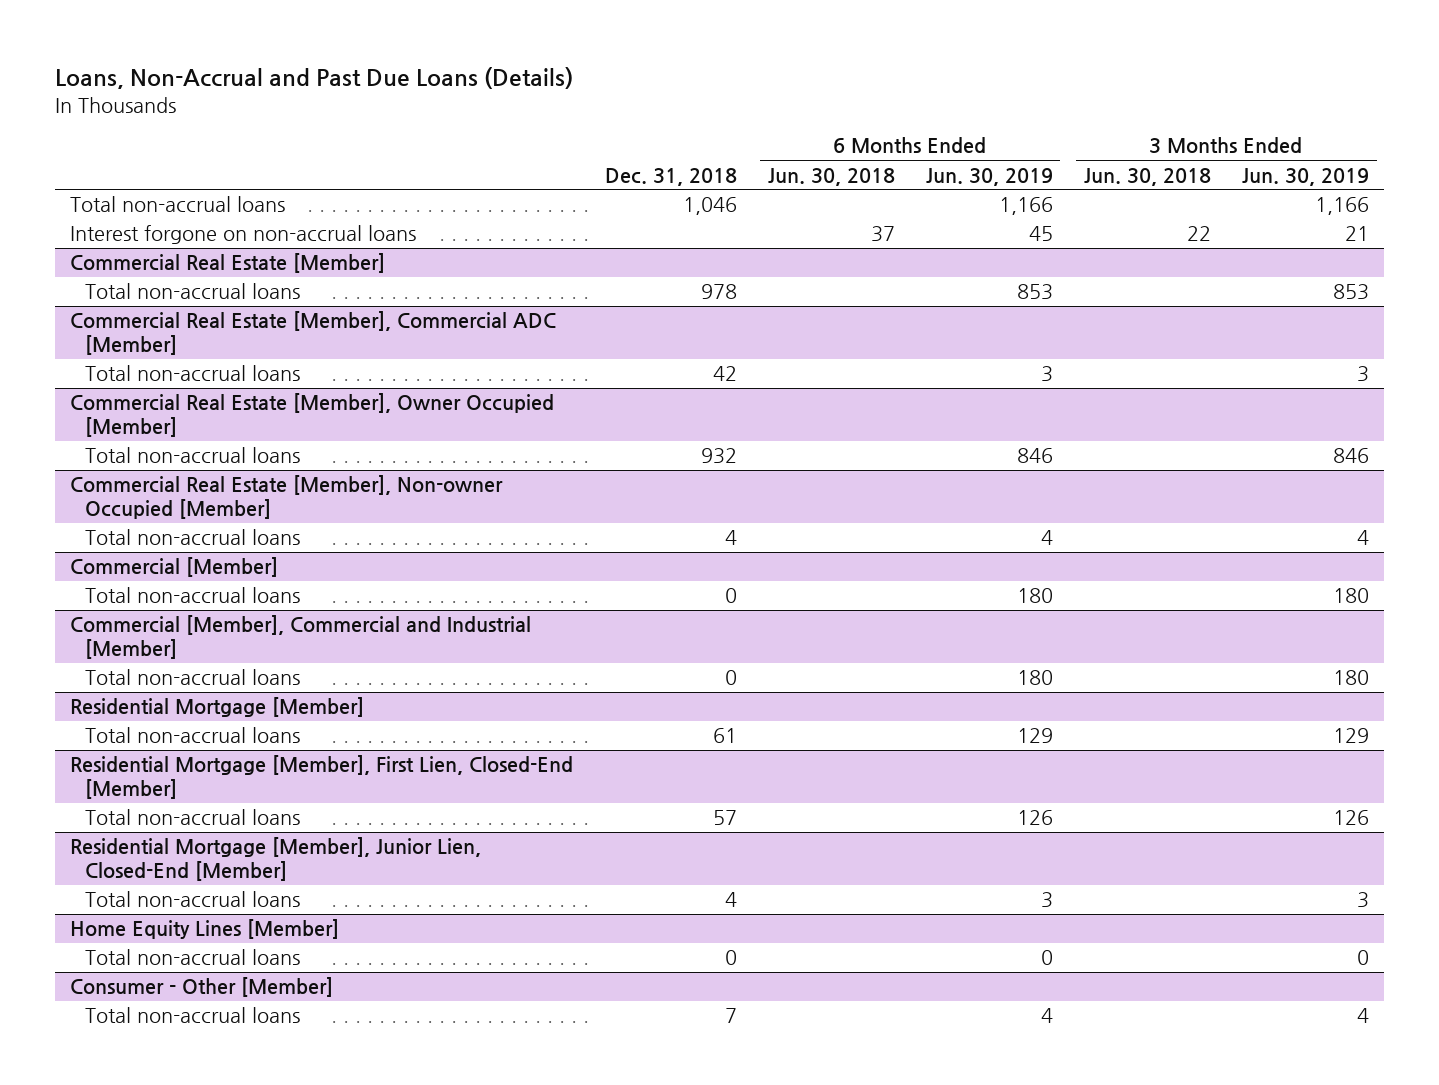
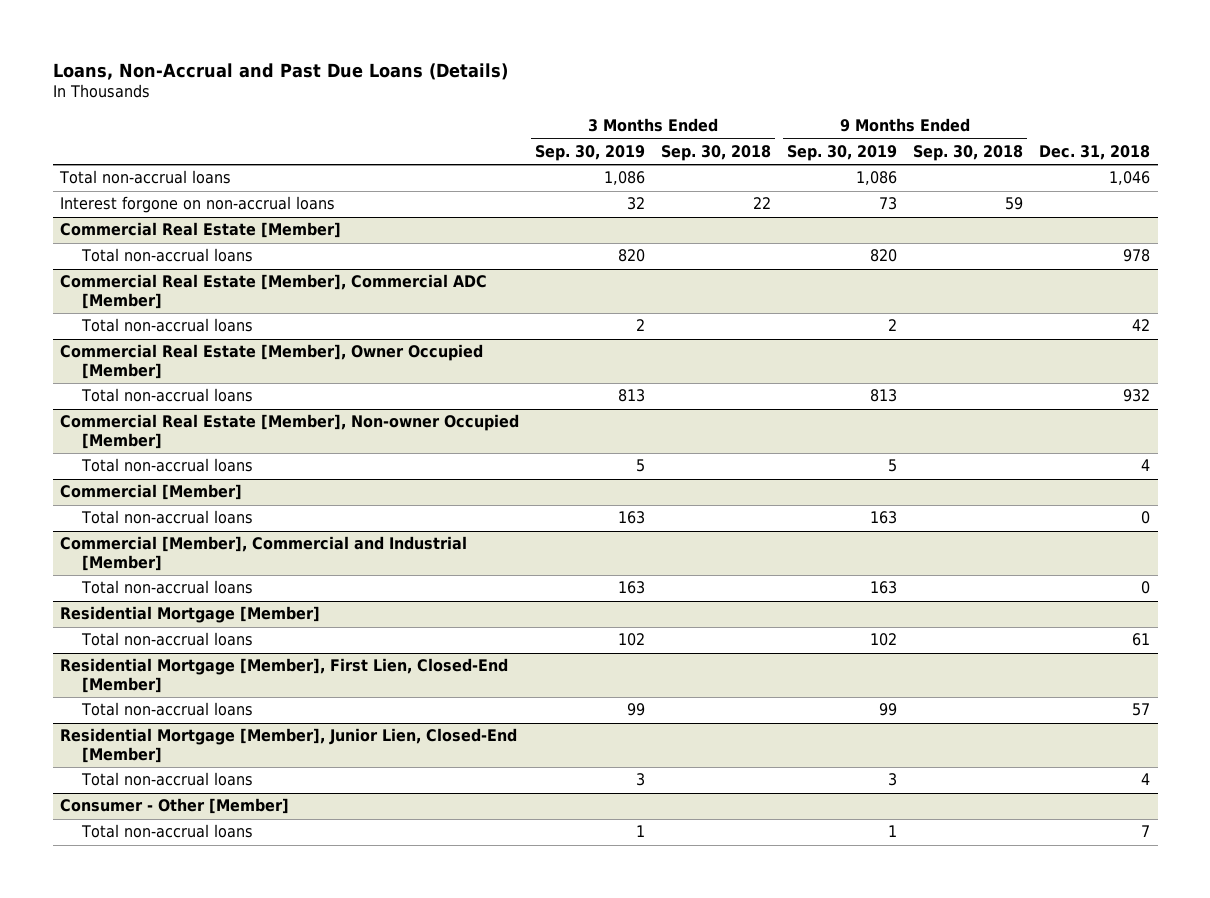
- | Dec. 31, 2018 | 6 Months Ended Jun. 30, 2018 | 6 Months Ended Jun. 30, 2019 | 3 Months Ended Jun. 30, 2018 | 3 Months Ended Jun. 30, 2019
+ | 3 Months Ended Sep. 30, 2019 | 3 Months Ended Sep. 30, 2018 | 9 Months Ended Sep. 30, 2019 | 9 Months Ended Sep. 30, 2018 | Dec. 31, 2018
- Home Equity Lines [Member]
- Total non-accrual loans | 0 | | 0 | | 0

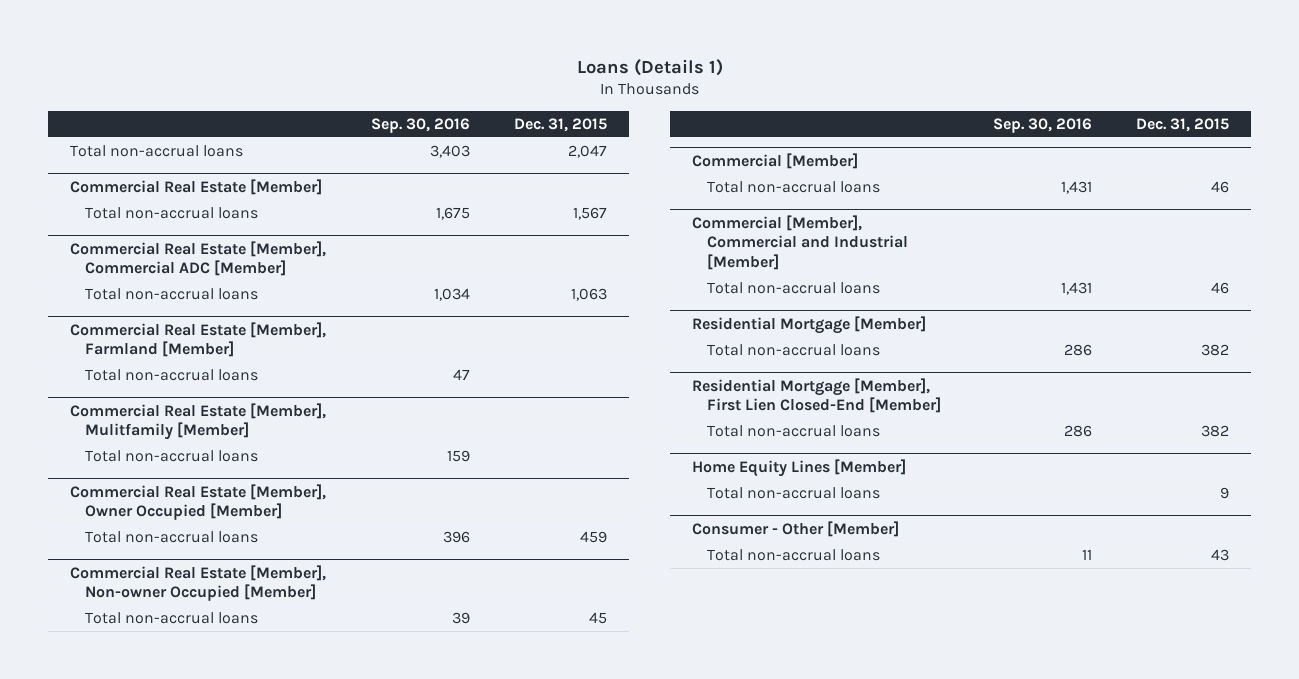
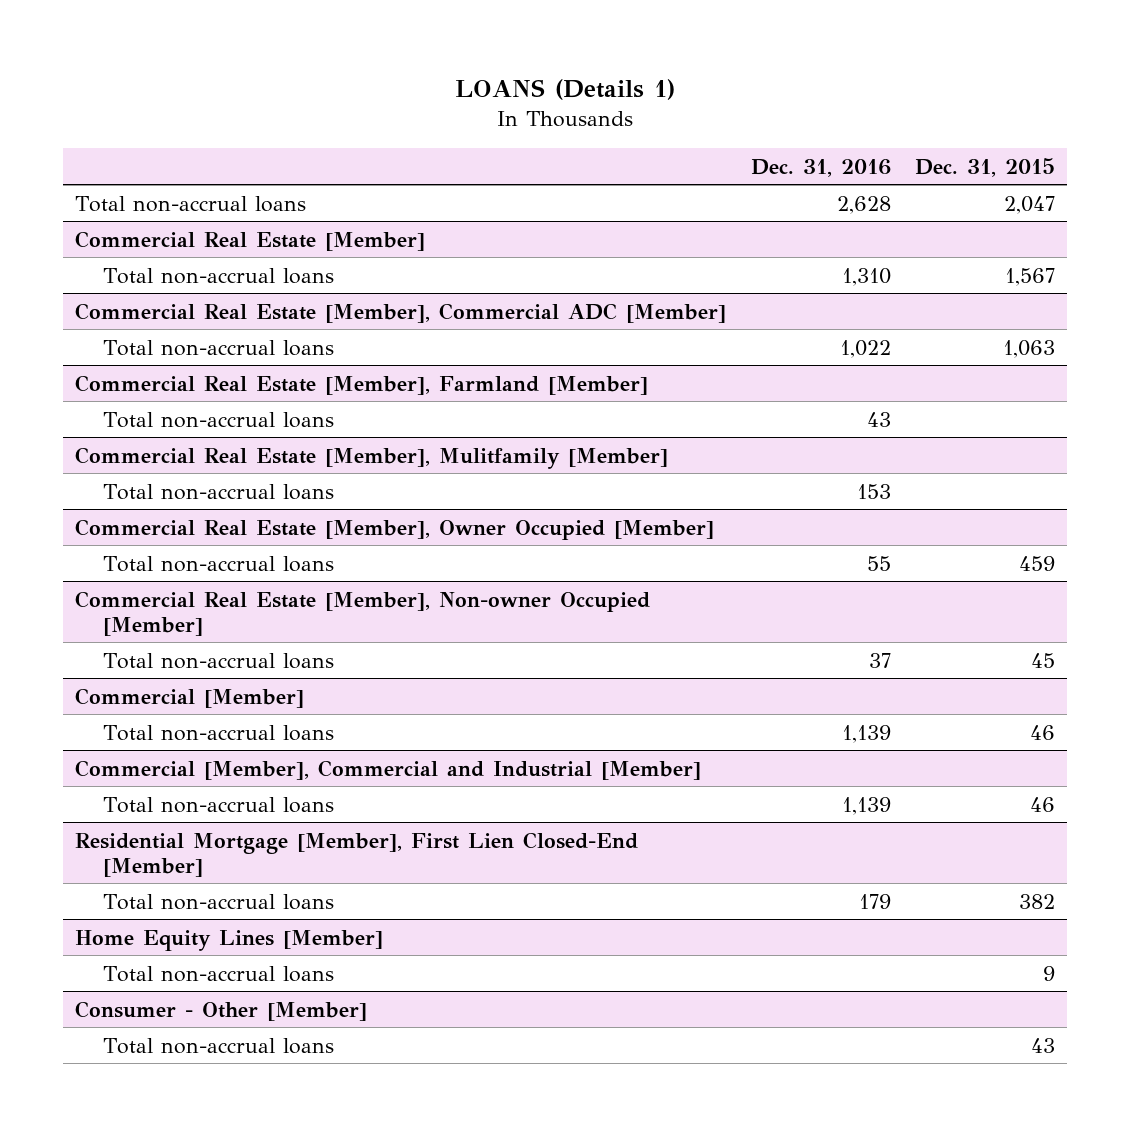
- Loans (Details 1)
+ LOANS (Details 1)
- | Sep. 30, 2016 | Dec. 31, 2015
+ | Dec. 31, 2016 | Dec. 31, 2015
- Residential Mortgage [Member]
- Total non-accrual loans | 286 | 382

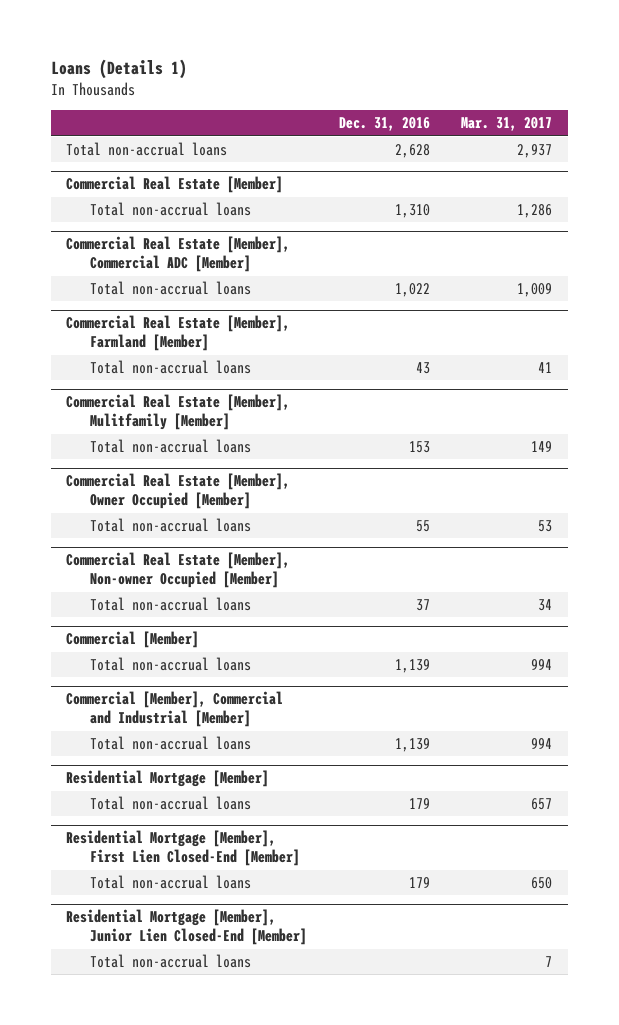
- LOANS (Details 1)
+ Loans (Details 1)
- | Dec. 31, 2016 | Dec. 31, 2015
+ | Dec. 31, 2016 | Mar. 31, 2017
+ Residential Mortgage [Member]
+ Total non-accrual loans | 179 | 657
- Home Equity Lines [Member]
- Total non-accrual loans | | 9
- Consumer - Other [Member]
+ Residential Mortgage [Member], Junior Lien Closed-End [Member]

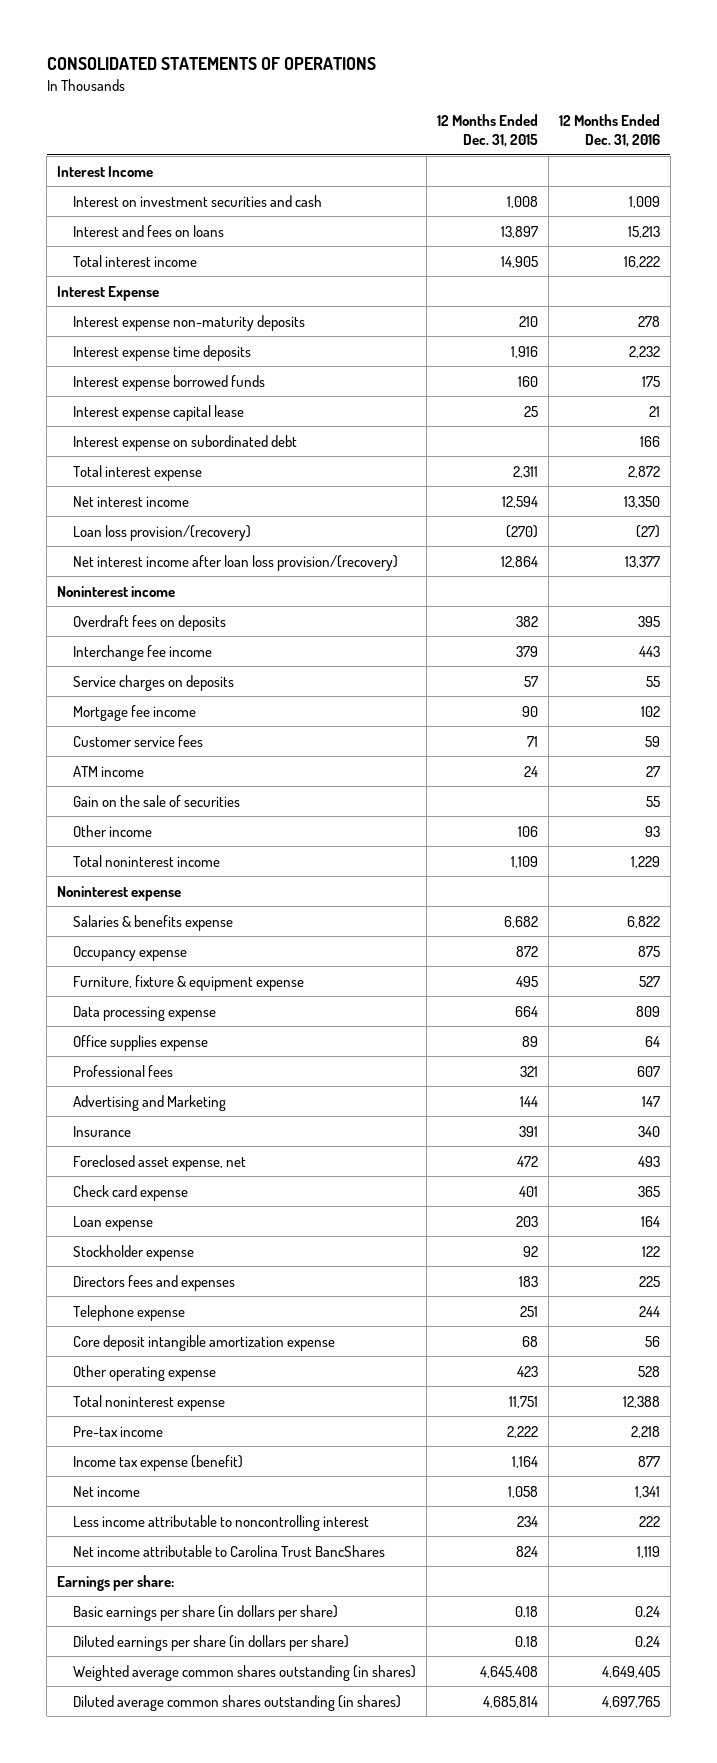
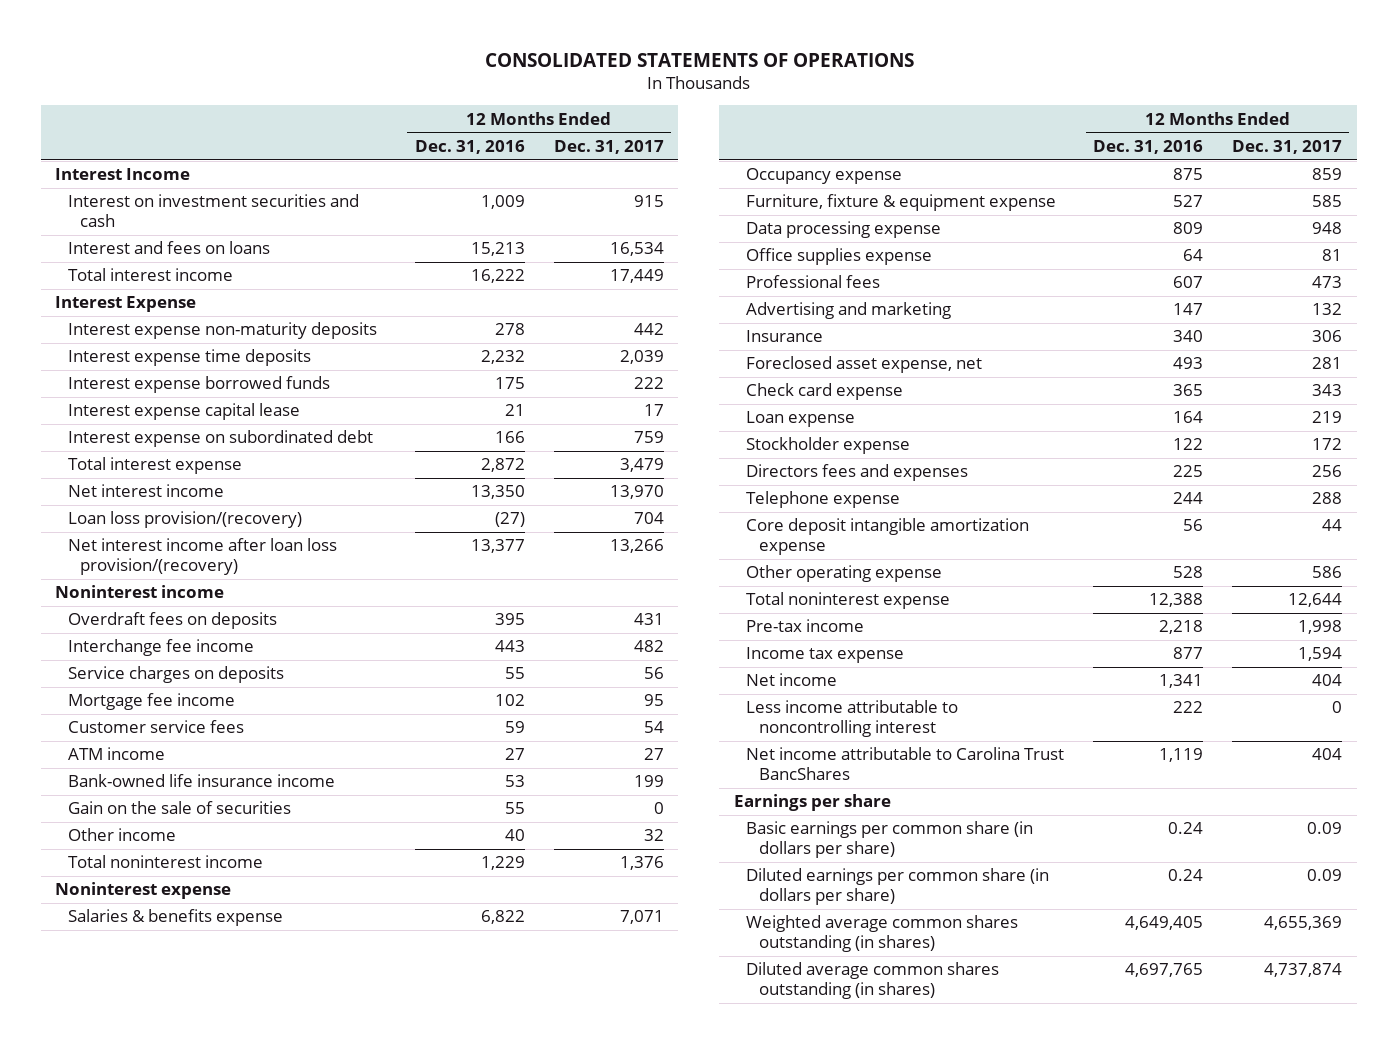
- | 12 Months Ended Dec. 31, 2015 | 12 Months Ended Dec. 31, 2016
+ | 12 Months Ended Dec. 31, 2016 | 12 Months Ended Dec. 31, 2017
+ Bank-owned life insurance income | 53 | 199
- Other income | 106 | 93
+ Other income | 40 | 32
- Advertising and Marketing | 144 | 147
+ Advertising and marketing | 147 | 132
- Income tax expense (benefit) | 1,164 | 877
+ Income tax expense | 877 | 1,594
- Earnings per share:
- Basic earnings per share (in dollars per share) | 0.18 | 0.24
- Diluted earnings per share (in dollars per share) | 0.18 | 0.24
+ Earnings per share
+ Basic earnings per common share (in dollars per share) | 0.24 | 0.09
+ Diluted earnings per common share (in dollars per share) | 0.24 | 0.09

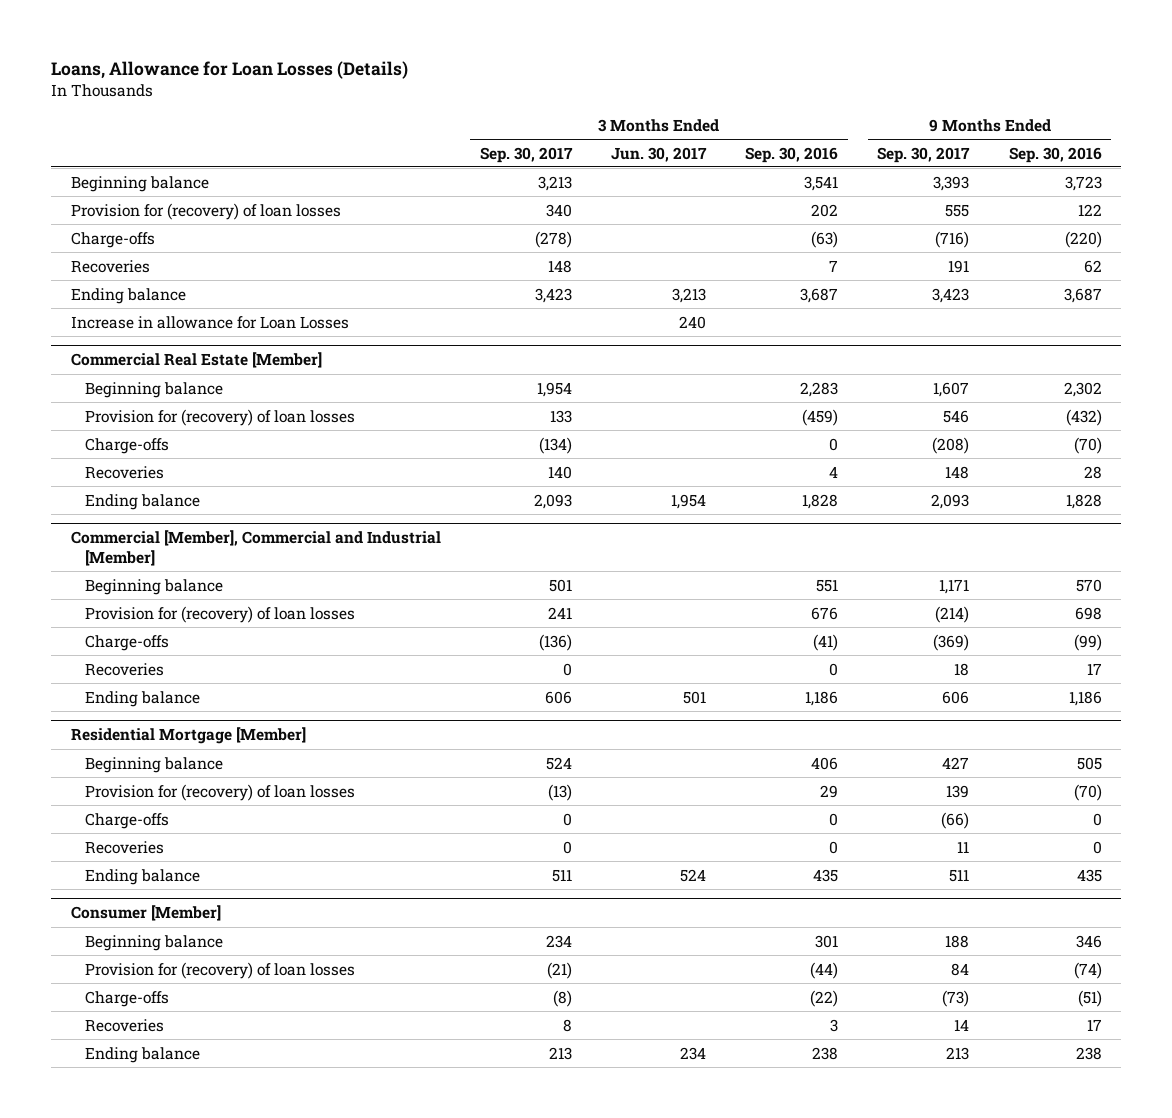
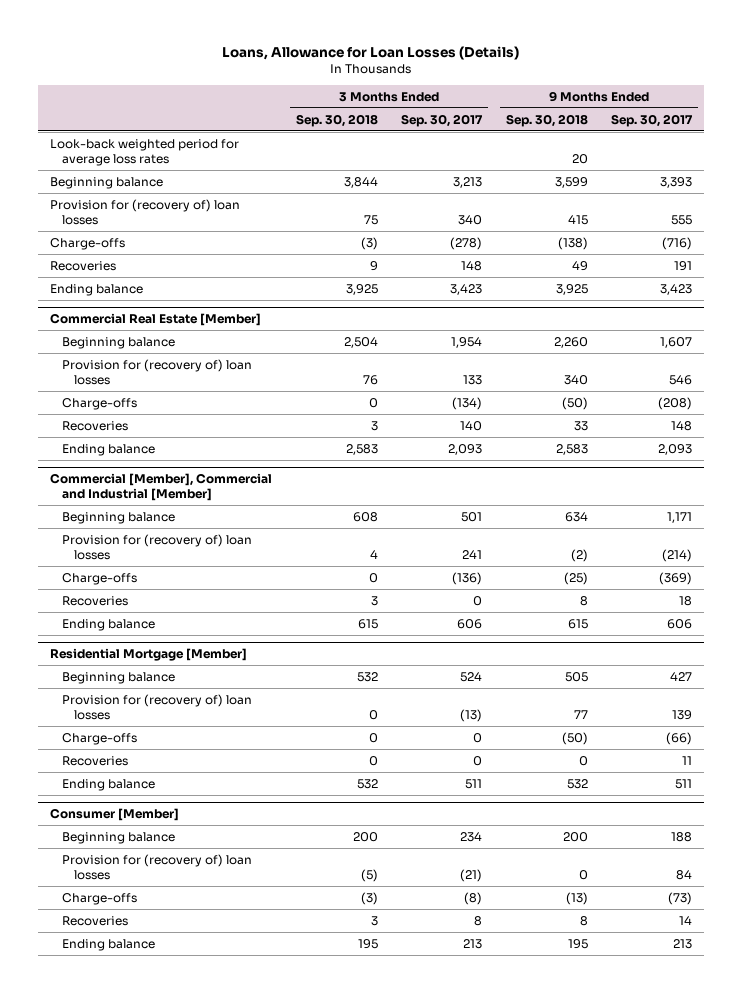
- | 3 Months Ended Sep. 30, 2017 | 3 Months Ended Jun. 30, 2017 | 3 Months Ended Sep. 30, 2016 | 9 Months Ended Sep. 30, 2017 | 9 Months Ended Sep. 30, 2016
+ | 3 Months Ended Sep. 30, 2018 | 3 Months Ended Sep. 30, 2017 | 9 Months Ended Sep. 30, 2018 | 9 Months Ended Sep. 30, 2017
+ Look-back weighted period for average loss rates | | | 20 |
- Provision for (recovery) of loan losses | 340 | | 202 | 555 | 122
+ Provision for (recovery of) loan losses | 75 | 340 | 415 | 555
- Increase in allowance for Loan Losses | | 240 | | |
@ Commercial Real Estate [Member]
- Provision for (recovery) of loan losses | 133 | | (459) | 546 | (432)
+ Provision for (recovery of) loan losses | 76 | 133 | 340 | 546
@ Commercial [Member], Commercial and Industrial [Member]
- Provision for (recovery) of loan losses | 241 | | 676 | (214) | 698
+ Provision for (recovery of) loan losses | 4 | 241 | (2) | (214)
@ Residential Mortgage [Member]
- Provision for (recovery) of loan losses | (13) | | 29 | 139 | (70)
+ Provision for (recovery of) loan losses | 0 | (13) | 77 | 139
@ Consumer [Member]
- Provision for (recovery) of loan losses | (21) | | (44) | 84 | (74)
+ Provision for (recovery of) loan losses | (5) | (21) | 0 | 84

